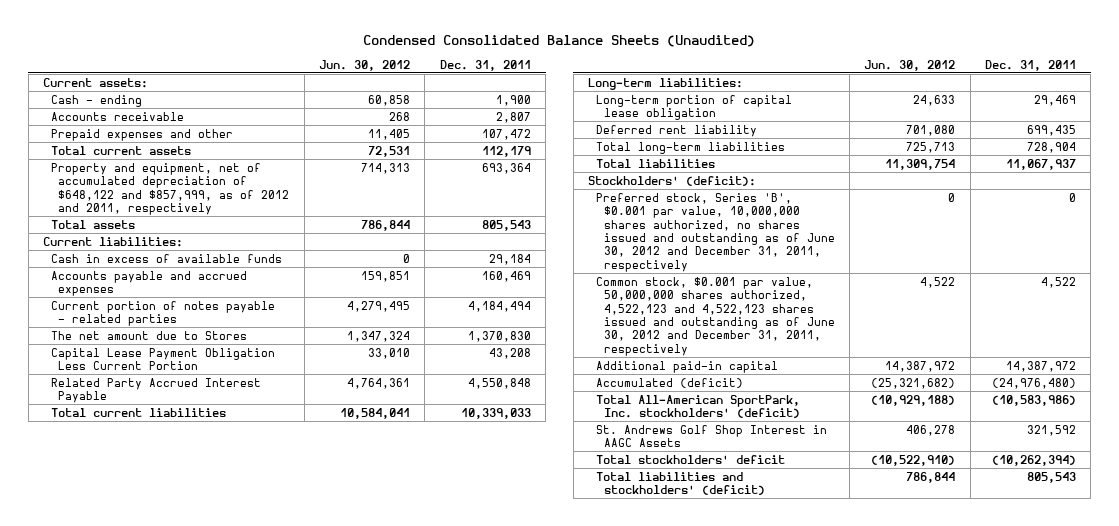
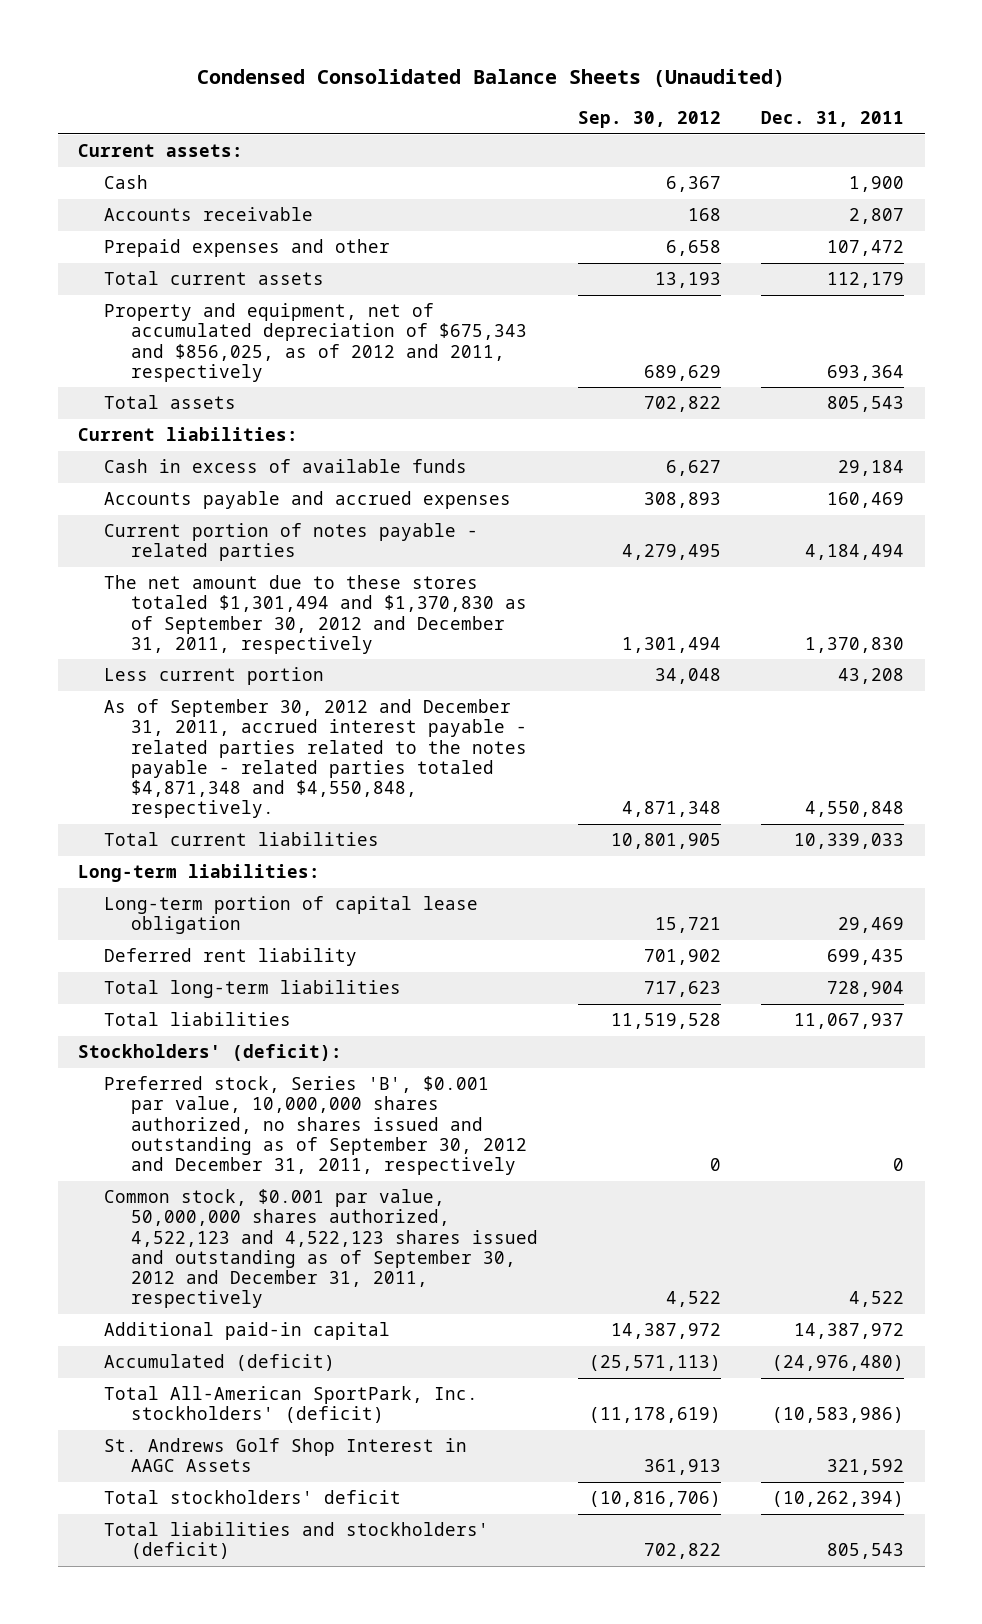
- | Jun. 30, 2012 | Dec. 31, 2011
+ | Sep. 30, 2012 | Dec. 31, 2011
- Cash - ending | 60,858 | 1,900
+ Cash | 6,367 | 1,900
- Property and equipment, net of accumulated depreciation of $648,122 and $857,999, as of 2012 and 2011, respectively | 714,313 | 693,364
+ Property and equipment, net of accumulated depreciation of $675,343 and $856,025, as of 2012 and 2011, respectively | 689,629 | 693,364
- The net amount due to Stores | 1,347,324 | 1,370,830
- Capital Lease Payment Obligation Less Current Portion | 33,010 | 43,208
- Related Party Accrued Interest Payable | 4,764,361 | 4,550,848
+ The net amount due to these stores totaled $1,301,494 and $1,370,830 as of September 30, 2012 and December 31, 2011, respectively | 1,301,494 | 1,370,830
+ Less current portion | 34,048 | 43,208
+ As of September 30, 2012 and December 31, 2011, accrued interest payable - related parties related to the notes payable - related parties totaled $4,871,348 and $4,550,848, respectively. | 4,871,348 | 4,550,848
- Preferred stock, Series 'B', $0.001 par value, 10,000,000 shares authorized, no shares issued and outstanding as of June 30, 2012 and December 31, 2011, respectively | 0 | 0
- Common stock, $0.001 par value, 50,000,000 shares authorized, 4,522,123 and 4,522,123 shares issued and outstanding as of June 30, 2012 and December 31, 2011, respectively | 4,522 | 4,522
+ Preferred stock, Series 'B', $0.001 par value, 10,000,000 shares authorized, no shares issued and outstanding as of September 30, 2012 and December 31, 2011, respectively | 0 | 0
+ Common stock, $0.001 par value, 50,000,000 shares authorized, 4,522,123 and 4,522,123 shares issued and outstanding as of September 30, 2012 and December 31, 2011, respectively | 4,522 | 4,522

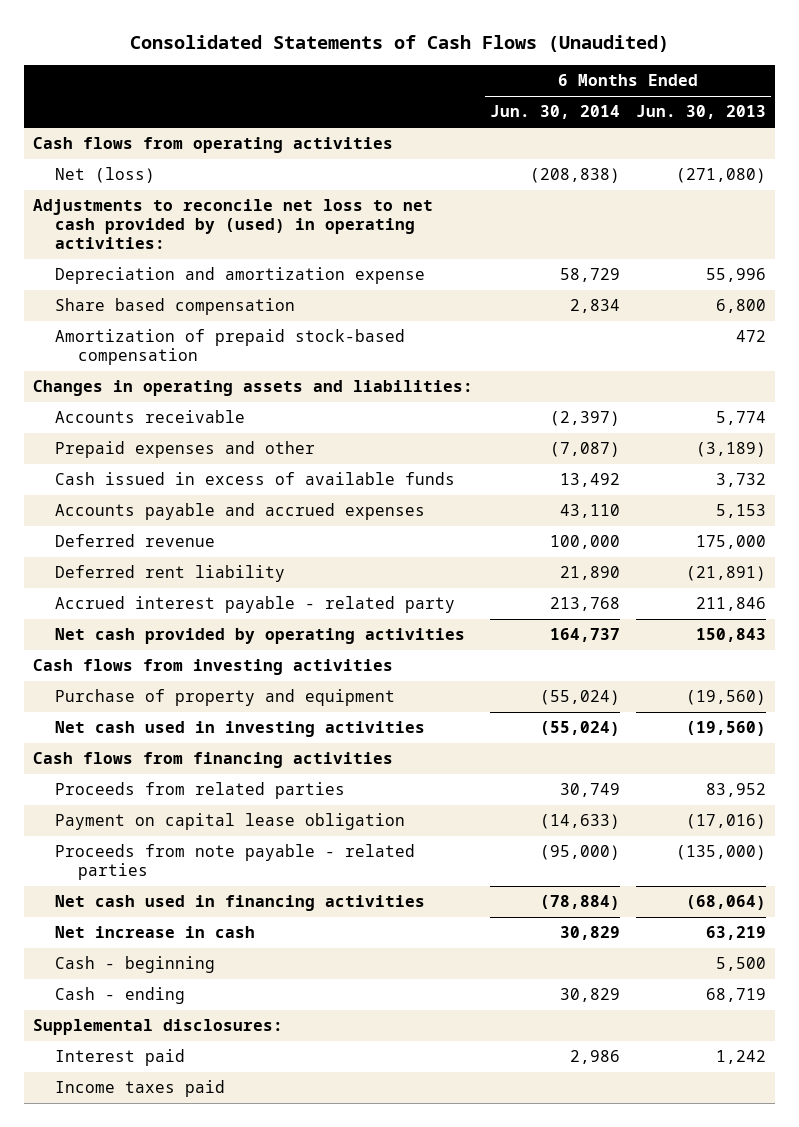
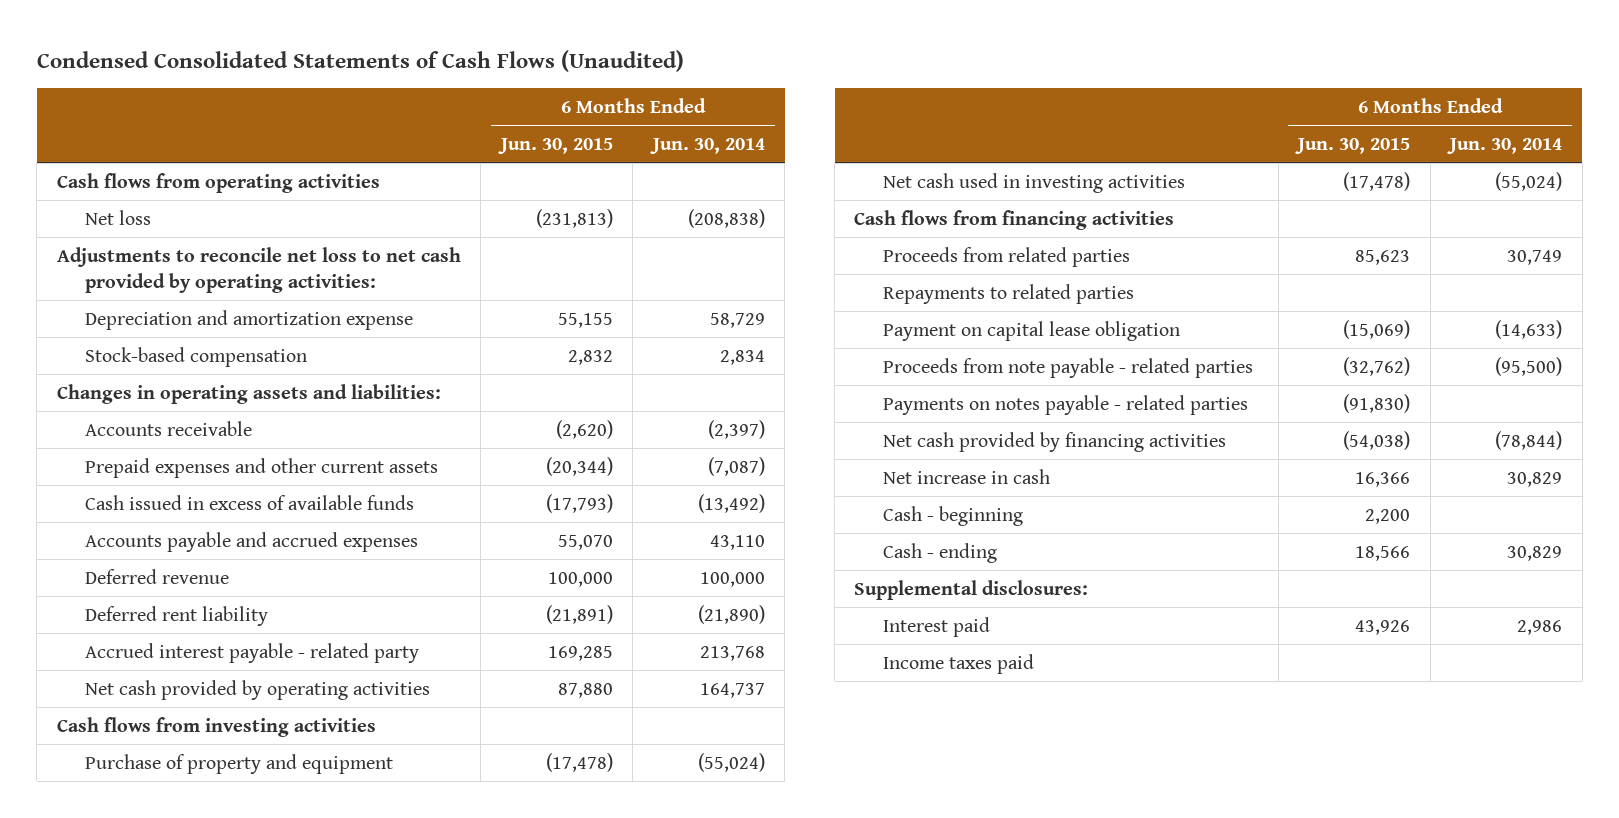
- Consolidated Statements of Cash Flows (Unaudited)
+ Condensed Consolidated Statements of Cash Flows (Unaudited)
- | 6 Months Ended Jun. 30, 2014 | 6 Months Ended Jun. 30, 2013
+ | 6 Months Ended Jun. 30, 2015 | 6 Months Ended Jun. 30, 2014
- Net (loss) | (208,838) | (271,080)
- Adjustments to reconcile net loss to net cash provided by (used) in operating activities:
+ Net loss | (231,813) | (208,838)
+ Adjustments to reconcile net loss to net cash provided by operating activities:
- Share based compensation | 2,834 | 6,800
- Amortization of prepaid stock-based compensation | | 472
+ Stock-based compensation | 2,832 | 2,834
- Prepaid expenses and other | (7,087) | (3,189)
- Cash issued in excess of available funds | 13,492 | 3,732
+ Prepaid expenses and other current assets | (20,344) | (7,087)
+ Cash issued in excess of available funds | (17,793) | (13,492)
- Deferred rent liability | 21,890 | (21,891)
+ Deferred rent liability | (21,891) | (21,890)
+ Repayments to related parties
- Proceeds from note payable - related parties | (95,000) | (135,000)
- Net cash used in financing activities | (78,884) | (68,064)
+ Proceeds from note payable - related parties | (32,762) | (95,500)
+ Payments on notes payable - related parties | (91,830) |
+ Net cash provided by financing activities | (54,038) | (78,844)

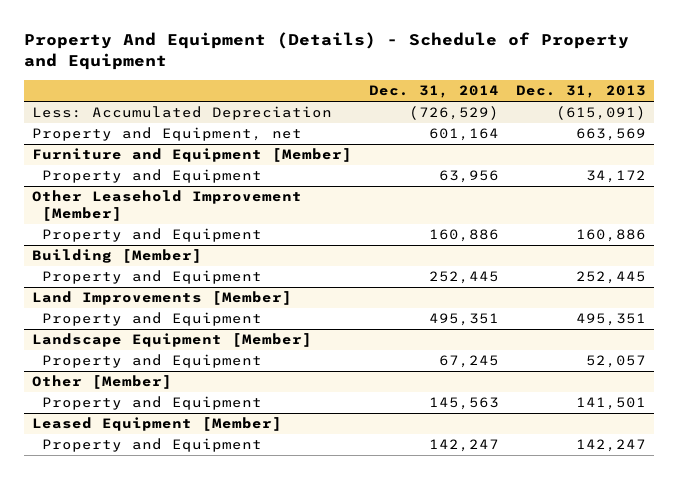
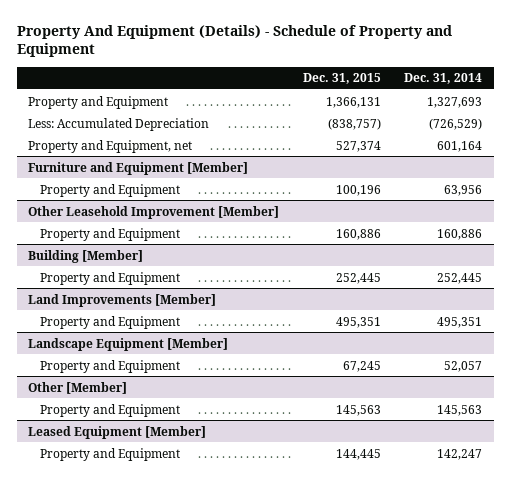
- | Dec. 31, 2014 | Dec. 31, 2013
+ | Dec. 31, 2015 | Dec. 31, 2014
+ Property and Equipment | 1,366,131 | 1,327,693
@ Landscape Equipment [Member]
- Property and Equipment | 67,245 | 52,057
+ Property and Equipment | 67,245 | 52,057

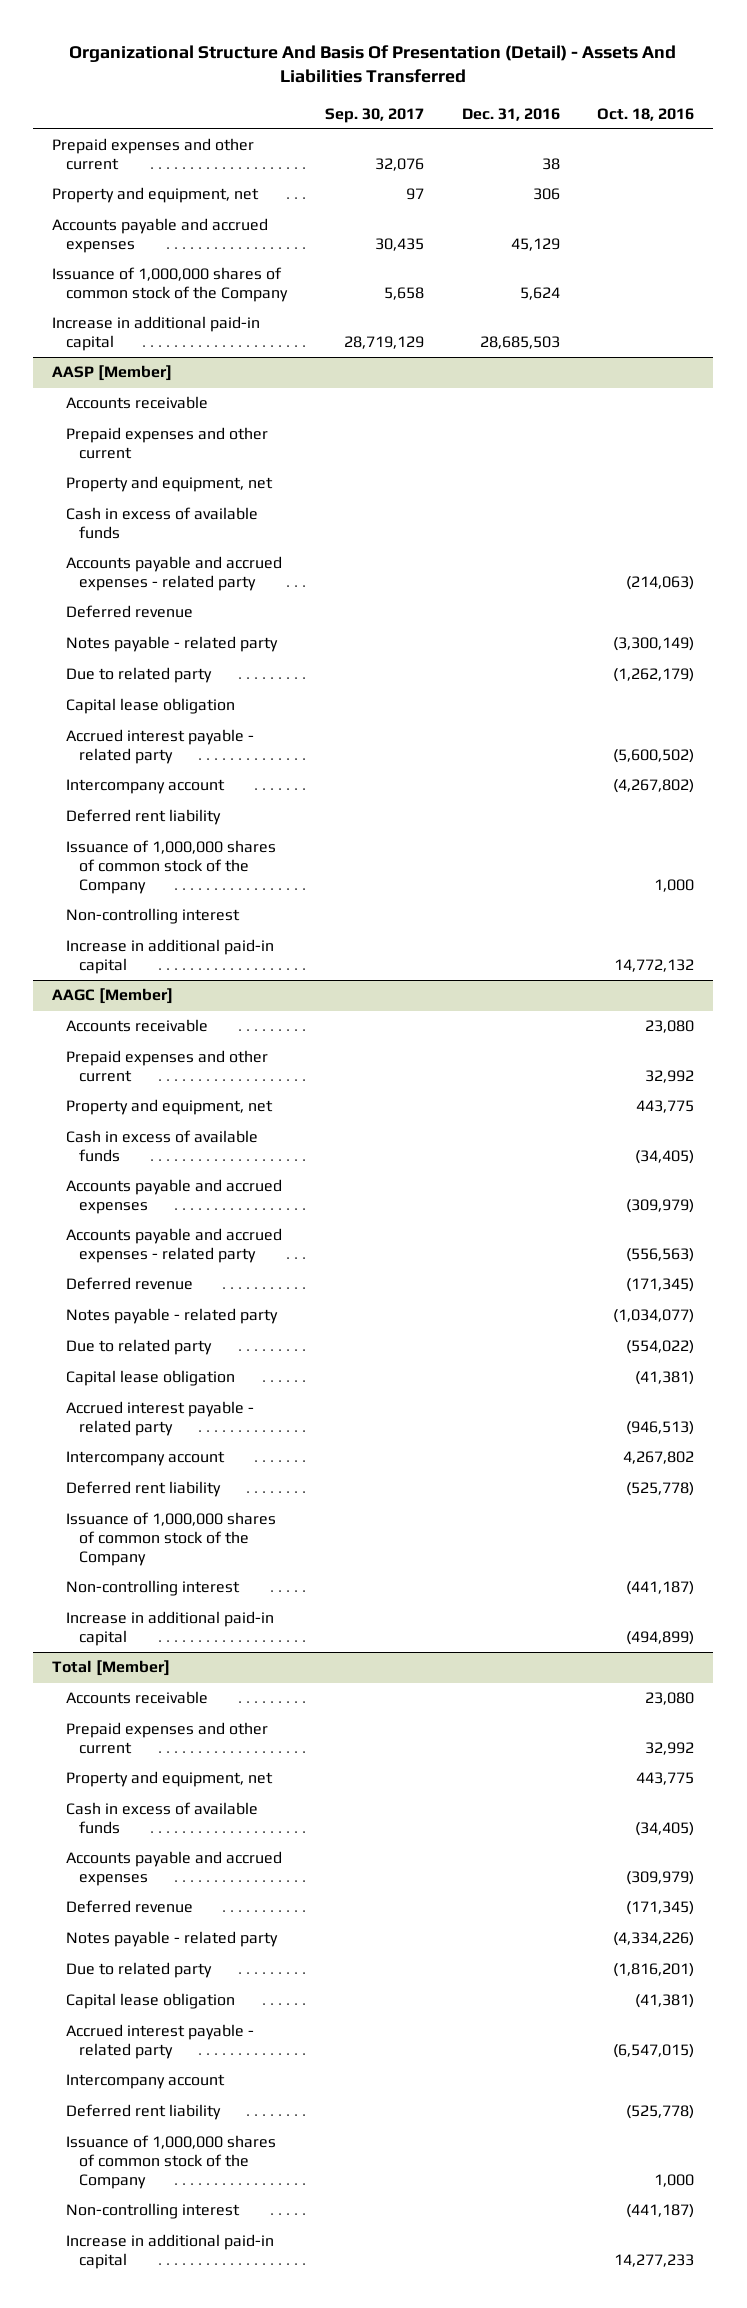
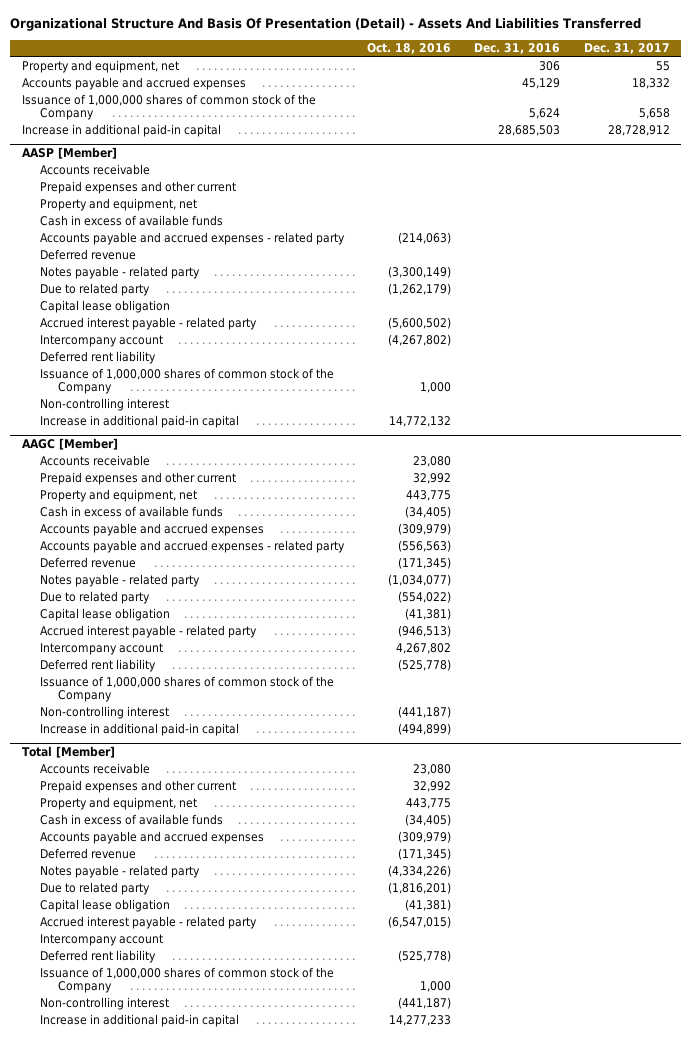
- | Sep. 30, 2017 | Dec. 31, 2016 | Oct. 18, 2016
+ | Oct. 18, 2016 | Dec. 31, 2016 | Dec. 31, 2017
- Prepaid expenses and other current | 32,076 | 38 |

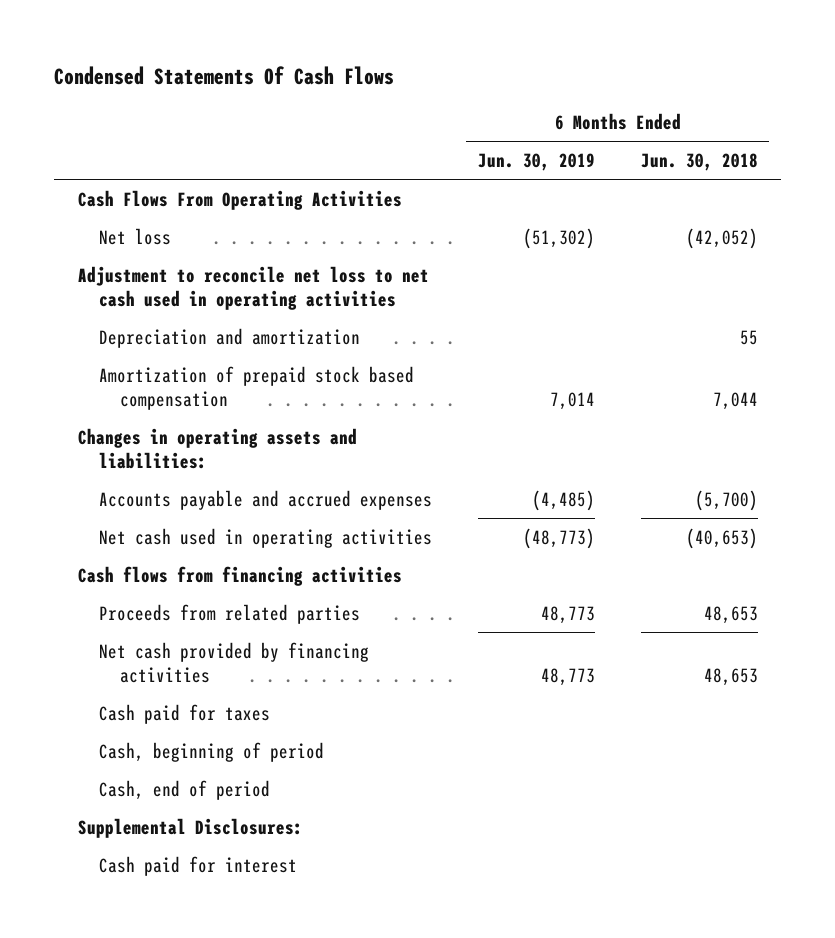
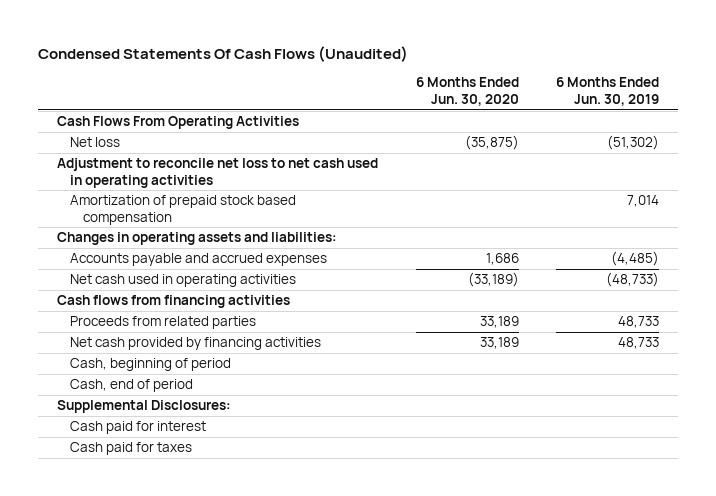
- Condensed Statements Of Cash Flows
+ Condensed Statements Of Cash Flows (Unaudited)
- | 6 Months Ended Jun. 30, 2019 | 6 Months Ended Jun. 30, 2018
+ | 6 Months Ended Jun. 30, 2020 | 6 Months Ended Jun. 30, 2019
- Depreciation and amortization | | 55
- Net cash used in operating activities | (48,773) | (40,653)
+ Net cash used in operating activities | (33,189) | (48,733)
- Proceeds from related parties | 48,773 | 48,653
- Net cash provided by financing activities | 48,773 | 48,653
+ Proceeds from related parties | 33,189 | 48,733
+ Net cash provided by financing activities | 33,189 | 48,733
moved down: Cash paid for taxes

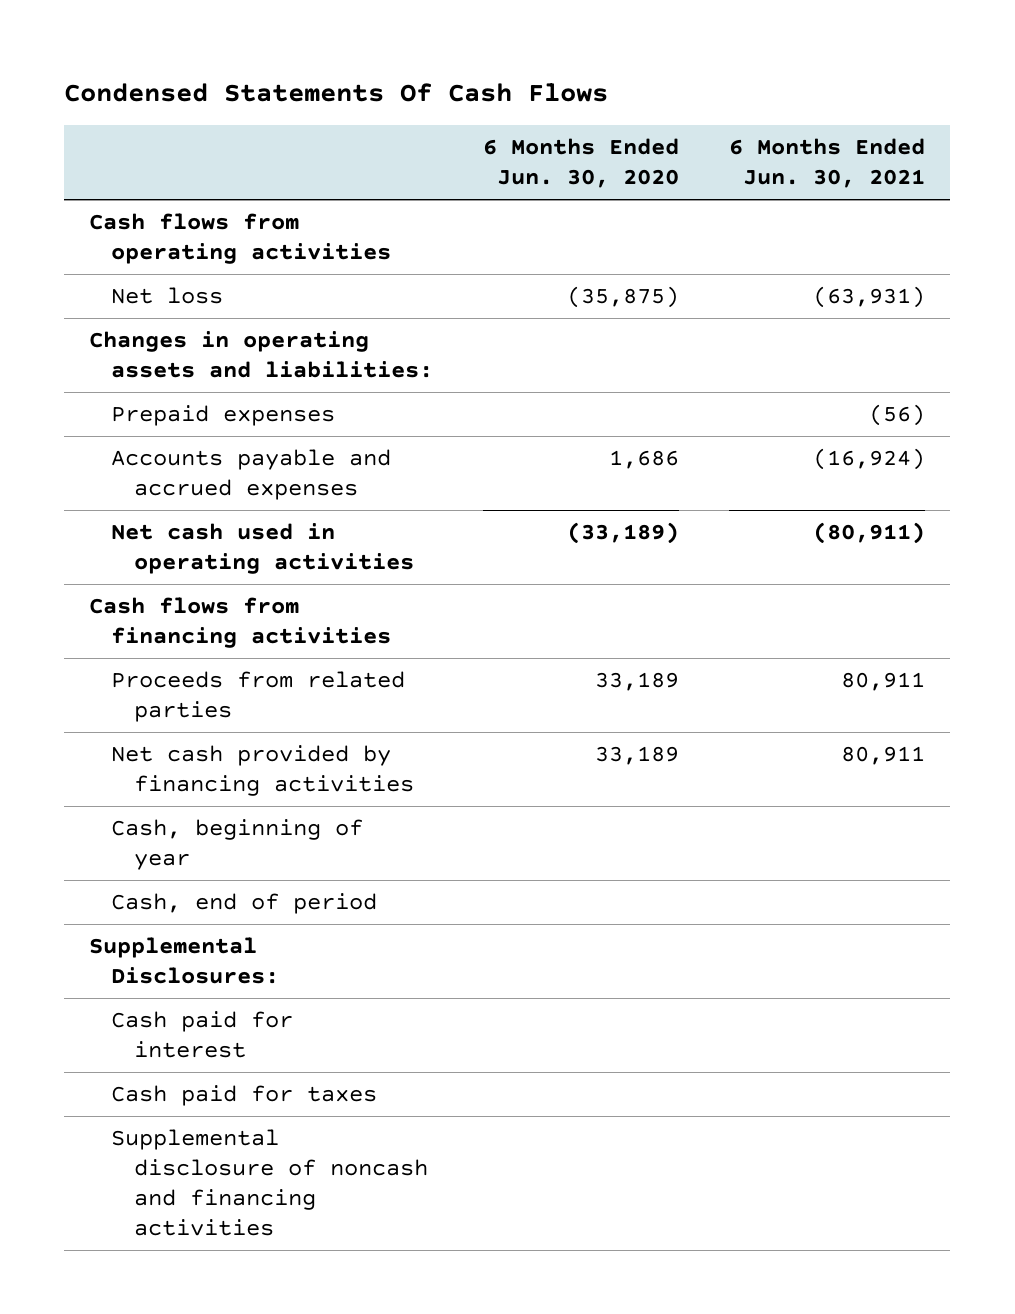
- Condensed Statements Of Cash Flows (Unaudited)
+ Condensed Statements Of Cash Flows
- | 6 Months Ended Jun. 30, 2020 | 6 Months Ended Jun. 30, 2019
+ | 6 Months Ended Jun. 30, 2020 | 6 Months Ended Jun. 30, 2021
- Cash Flows From Operating Activities
+ Cash flows from operating activities
- Adjustment to reconcile net loss to net cash used in operating activities
- Amortization of prepaid stock based compensation | | 7,014
+ Prepaid expenses | | (56)
- Cash, beginning of period
+ Cash, beginning of year
+ Supplemental disclosure of noncash and financing activities

